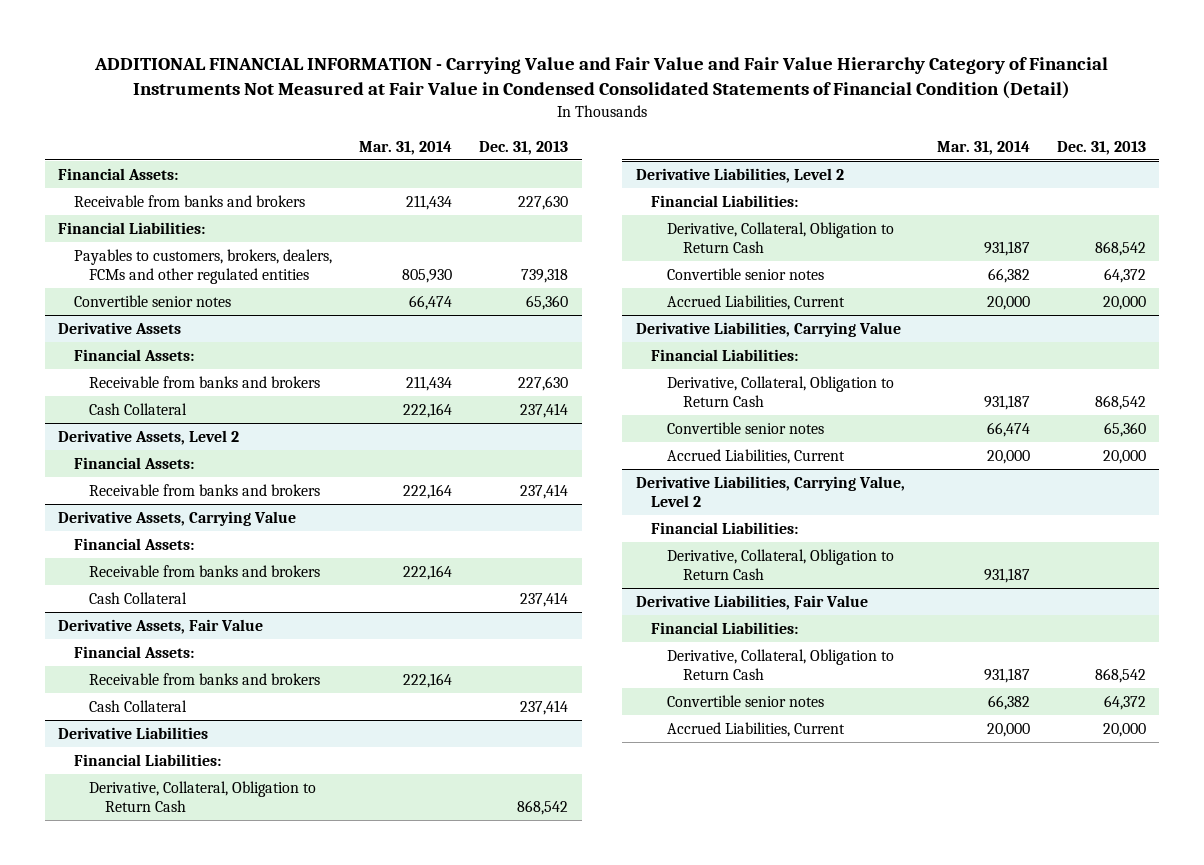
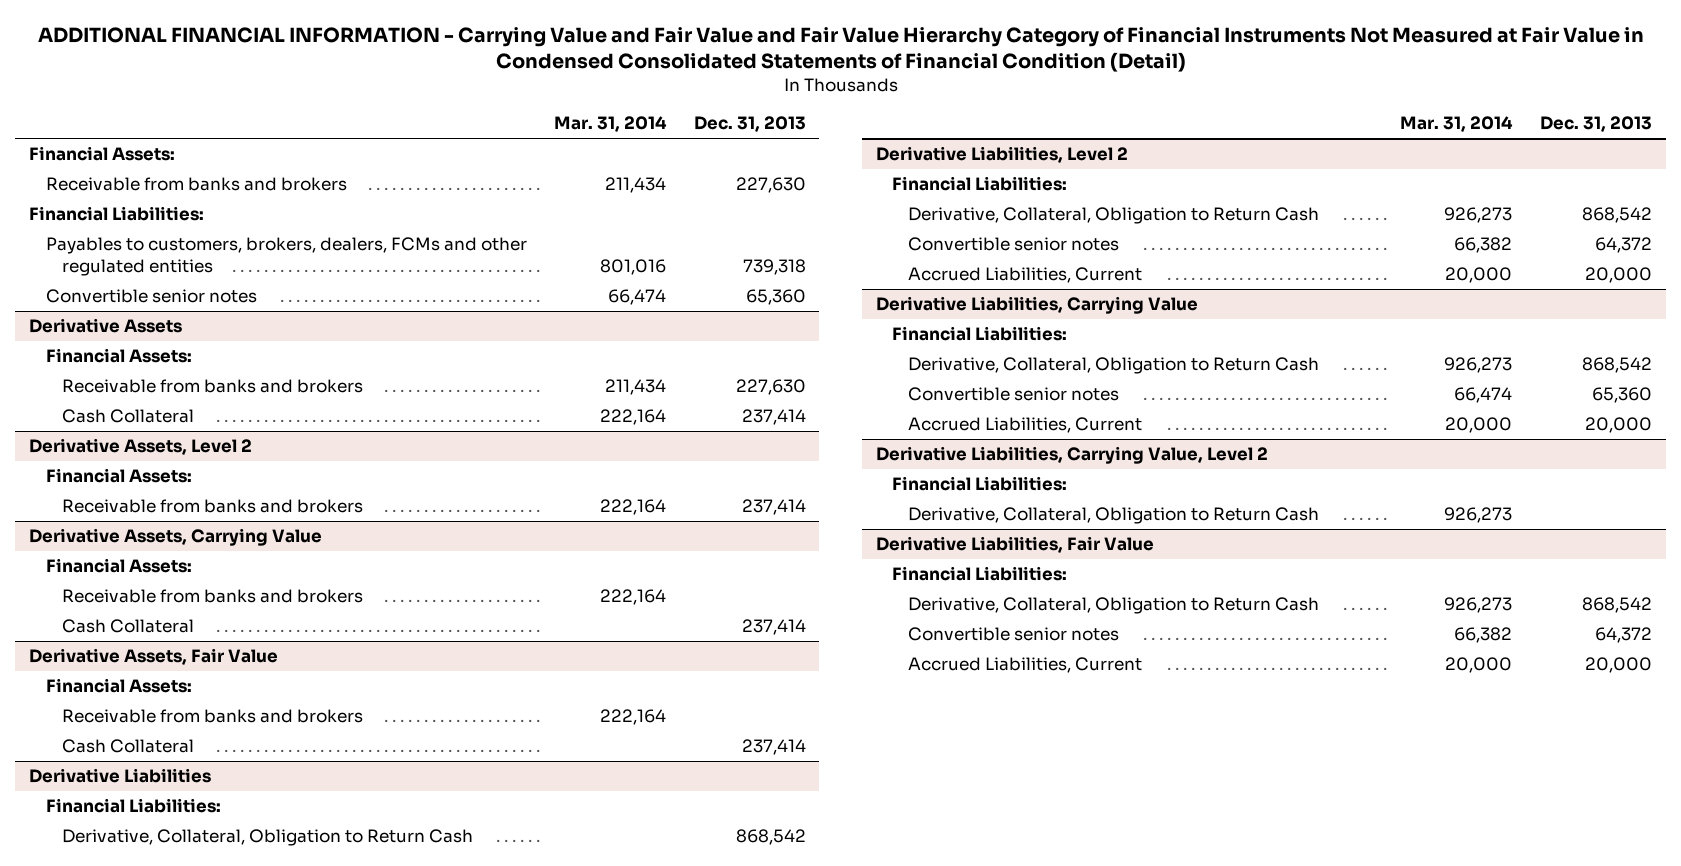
- Payables to customers, brokers, dealers, FCMs and other regulated entities | 805,930 | 739,318
+ Payables to customers, brokers, dealers, FCMs and other regulated entities | 801,016 | 739,318
@ Derivative Liabilities, Level 2
- Derivative, Collateral, Obligation to Return Cash | 931,187 | 868,542
+ Derivative, Collateral, Obligation to Return Cash | 926,273 | 868,542
@ Derivative Liabilities, Carrying Value
- Derivative, Collateral, Obligation to Return Cash | 931,187 | 868,542
+ Derivative, Collateral, Obligation to Return Cash | 926,273 | 868,542
@ Derivative Liabilities, Carrying Value, Level 2
- Derivative, Collateral, Obligation to Return Cash | 931,187 |
+ Derivative, Collateral, Obligation to Return Cash | 926,273 |
@ Derivative Liabilities, Fair Value
- Derivative, Collateral, Obligation to Return Cash | 931,187 | 868,542
+ Derivative, Collateral, Obligation to Return Cash | 926,273 | 868,542

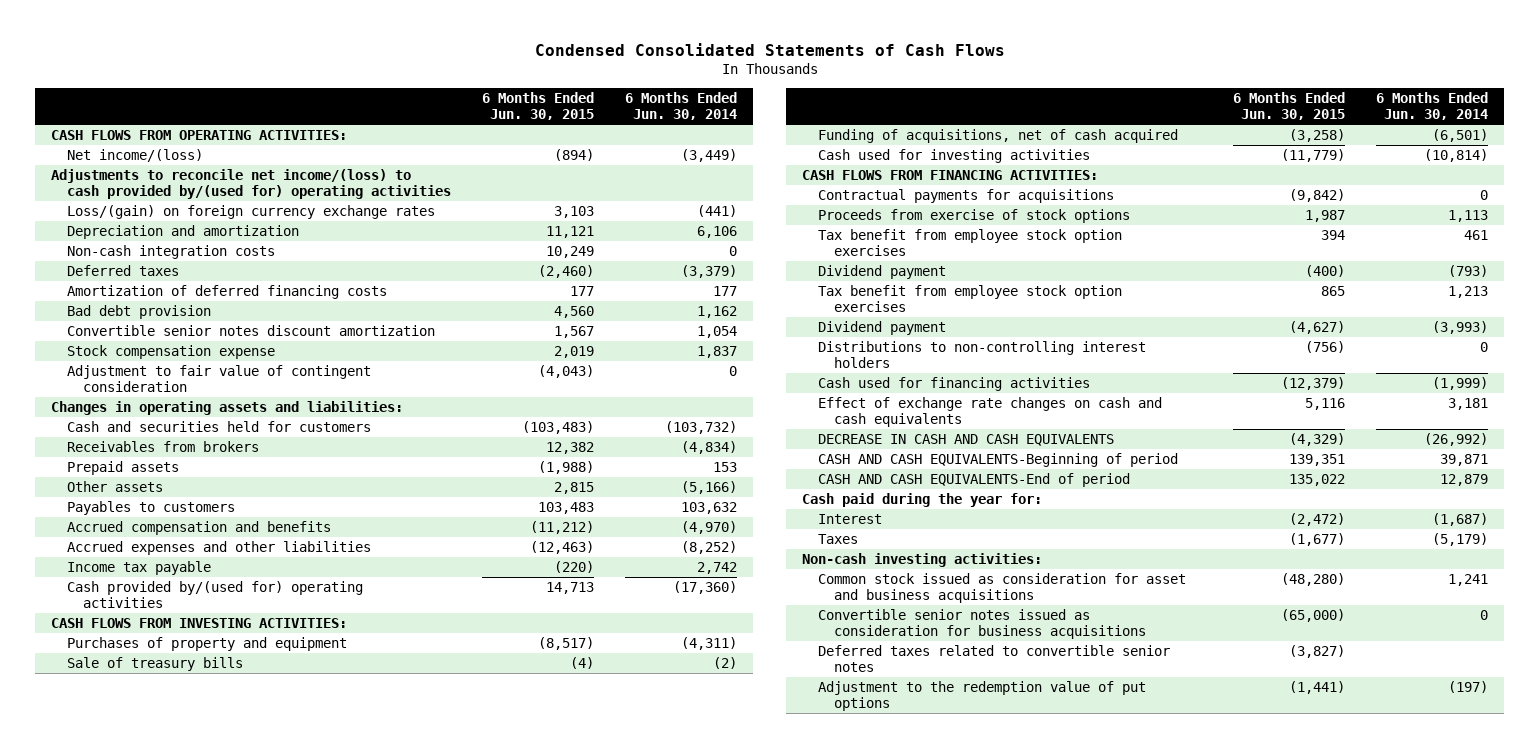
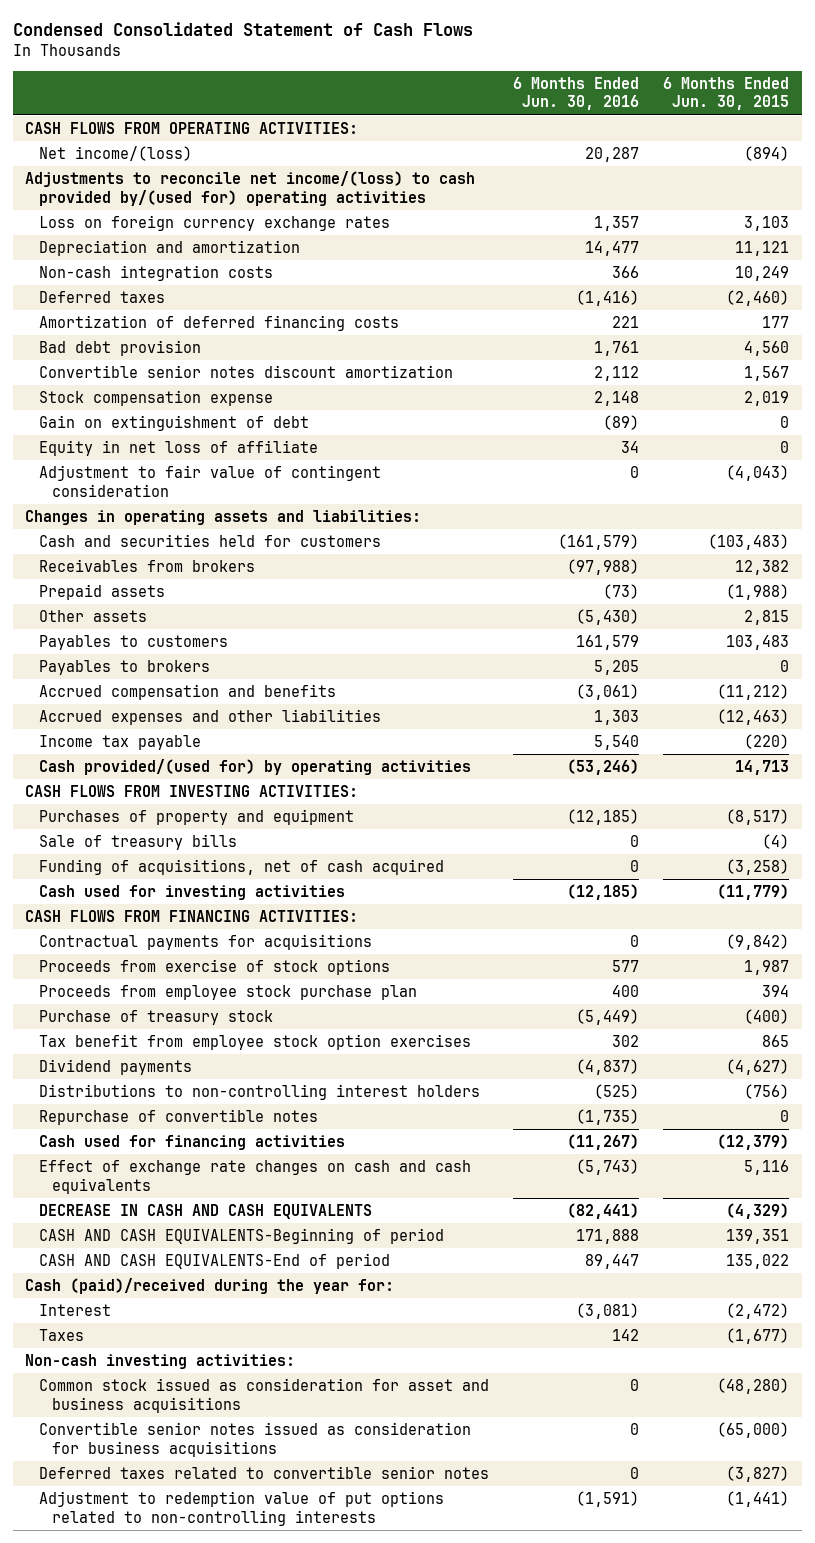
- Condensed Consolidated Statements of Cash Flows
+ Condensed Consolidated Statement of Cash Flows
- | 6 Months Ended Jun. 30, 2015 | 6 Months Ended Jun. 30, 2014
+ | 6 Months Ended Jun. 30, 2016 | 6 Months Ended Jun. 30, 2015
- Loss/(gain) on foreign currency exchange rates | 3,103 | (441)
+ Loss on foreign currency exchange rates | 1,357 | 3,103
+ Gain on extinguishment of debt | (89) | 0
+ Equity in net loss of affiliate | 34 | 0
+ Payables to brokers | 5,205 | 0
- Cash provided by/(used for) operating activities | 14,713 | (17,360)
+ Cash provided/(used for) by operating activities | (53,246) | 14,713
- Tax benefit from employee stock option exercises | 394 | 461
- Dividend payment | (400) | (793)
+ Proceeds from employee stock purchase plan | 400 | 394
+ Purchase of treasury stock | (5,449) | (400)
- Dividend payment | (4,627) | (3,993)
+ Dividend payments | (4,837) | (4,627)
+ Repurchase of convertible notes | (1,735) | 0
- Cash paid during the year for:
+ Cash (paid)/received during the year for:
- Adjustment to the redemption value of put options | (1,441) | (197)
+ Adjustment to redemption value of put options related to non-controlling interests | (1,591) | (1,441)

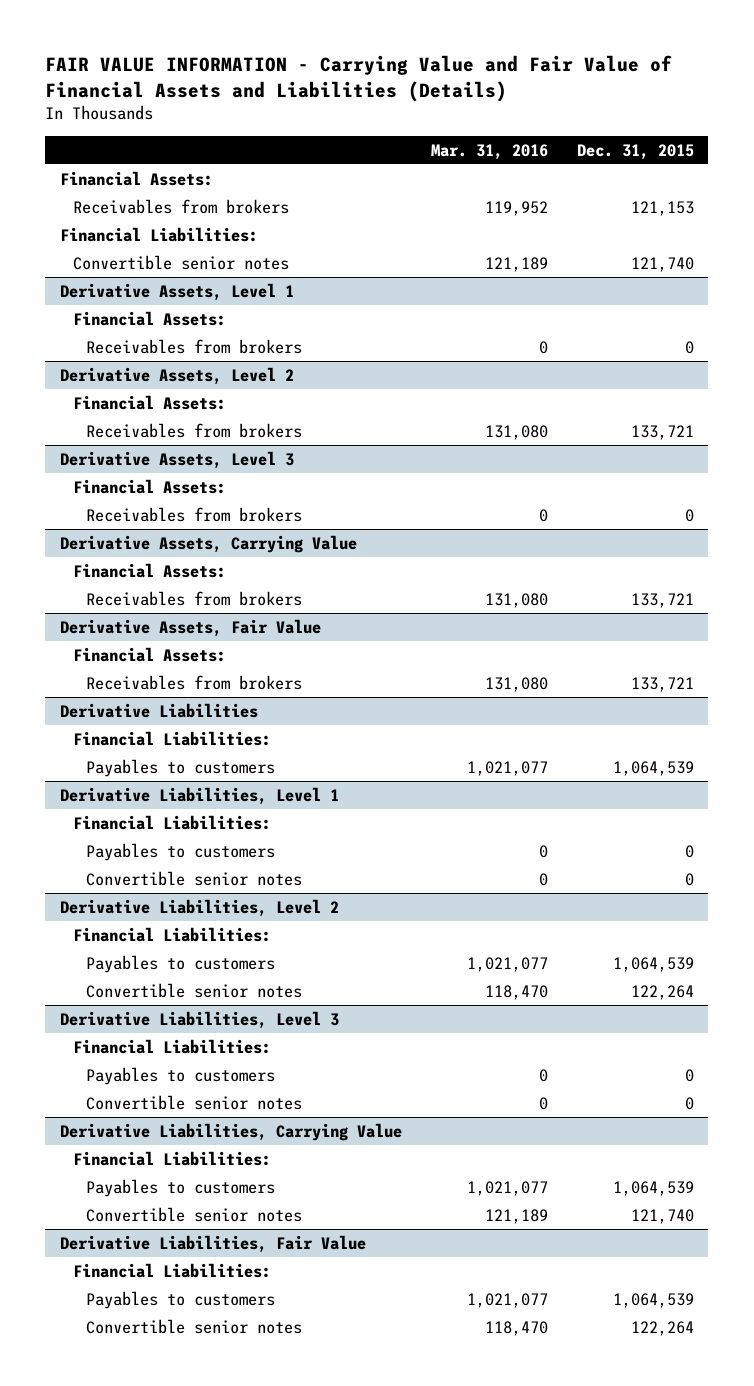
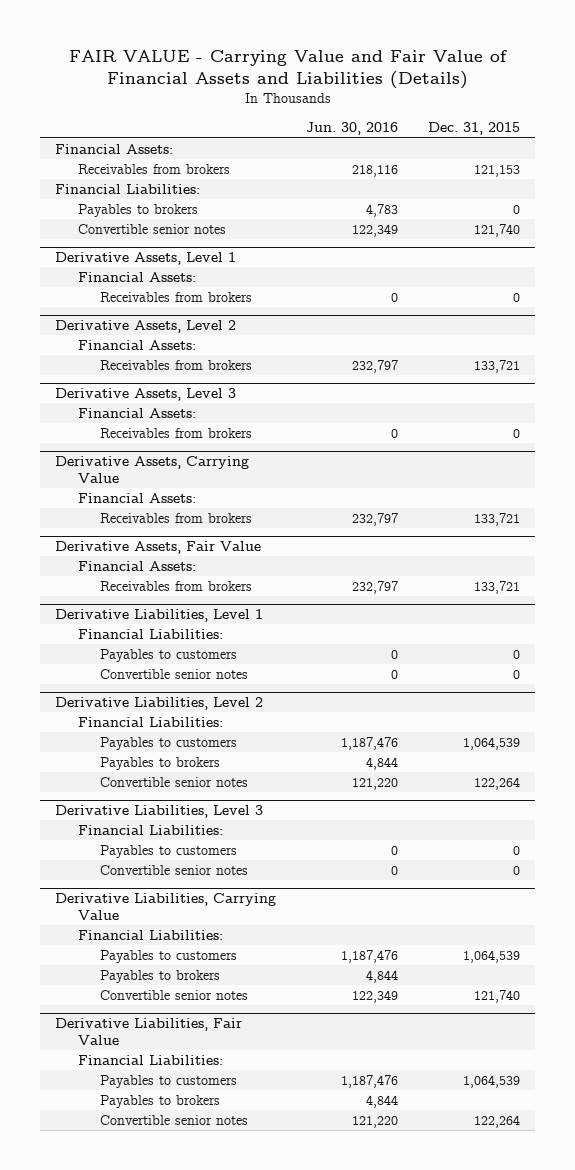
- FAIR VALUE INFORMATION - Carrying Value and Fair Value of Financial Assets and Liabilities (Details)
+ FAIR VALUE - Carrying Value and Fair Value of Financial Assets and Liabilities (Details)
- | Mar. 31, 2016 | Dec. 31, 2015
+ | Jun. 30, 2016 | Dec. 31, 2015
+ Payables to brokers | 4,783 | 0
- Derivative Liabilities
- Financial Liabilities:
- Payables to customers | 1,021,077 | 1,064,539
@ Derivative Liabilities, Level 2
+ Payables to brokers | 4,844 |
@ Derivative Liabilities, Carrying Value
+ Payables to brokers | 4,844 |
@ Derivative Liabilities, Fair Value
+ Payables to brokers | 4,844 |

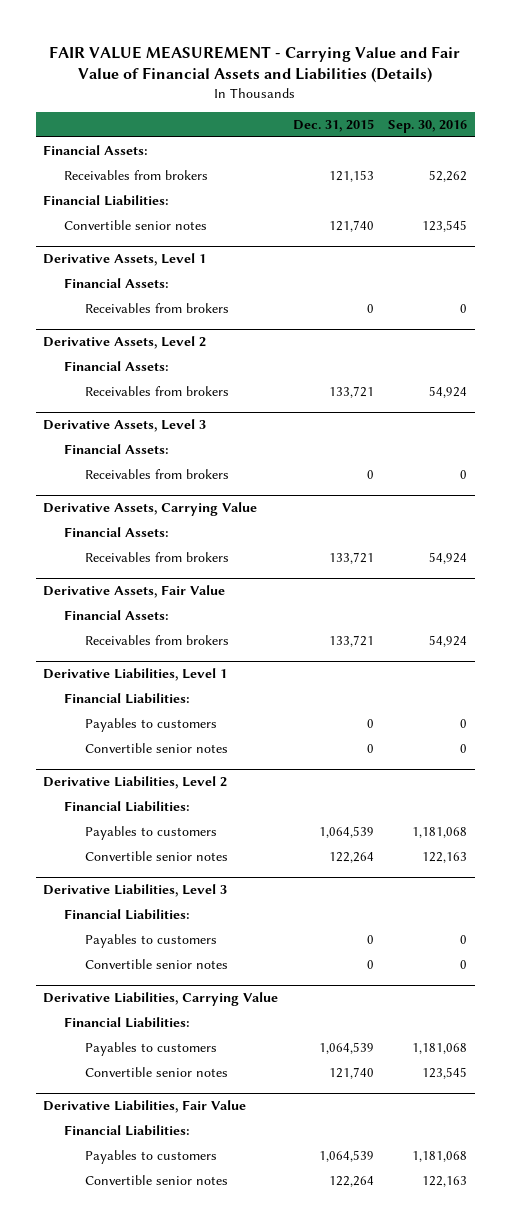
- FAIR VALUE - Carrying Value and Fair Value of Financial Assets and Liabilities (Details)
+ FAIR VALUE MEASUREMENT - Carrying Value and Fair Value of Financial Assets and Liabilities (Details)
- | Jun. 30, 2016 | Dec. 31, 2015
+ | Dec. 31, 2015 | Sep. 30, 2016
- Payables to brokers | 4,783 | 0
@ Derivative Liabilities, Level 2
- Payables to brokers | 4,844 |
@ Derivative Liabilities, Carrying Value
- Payables to brokers | 4,844 |
@ Derivative Liabilities, Fair Value
- Payables to brokers | 4,844 |

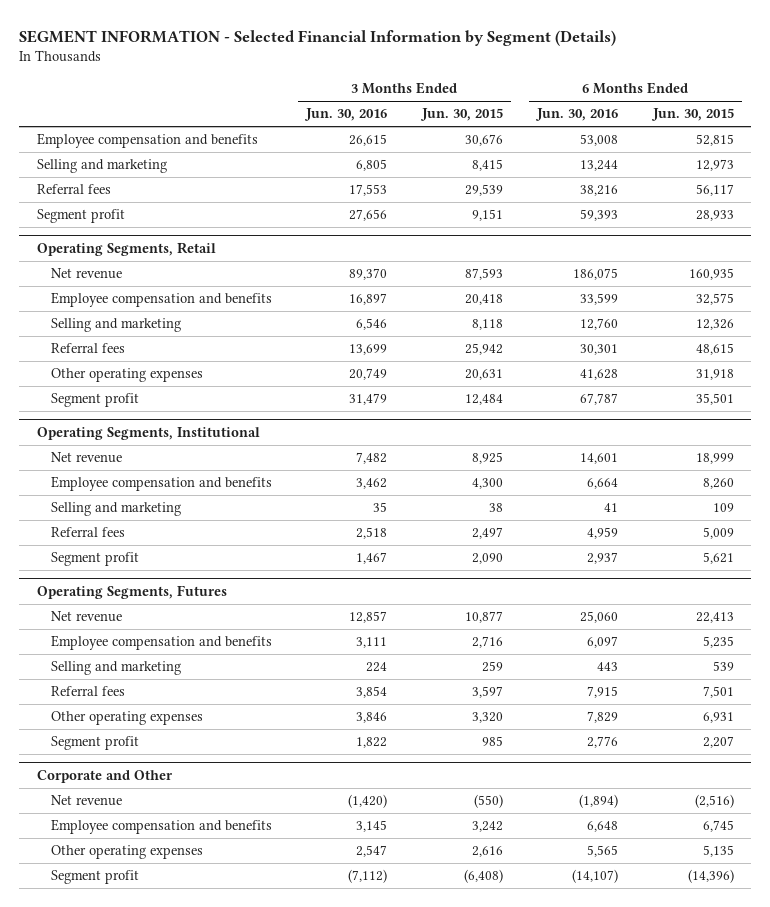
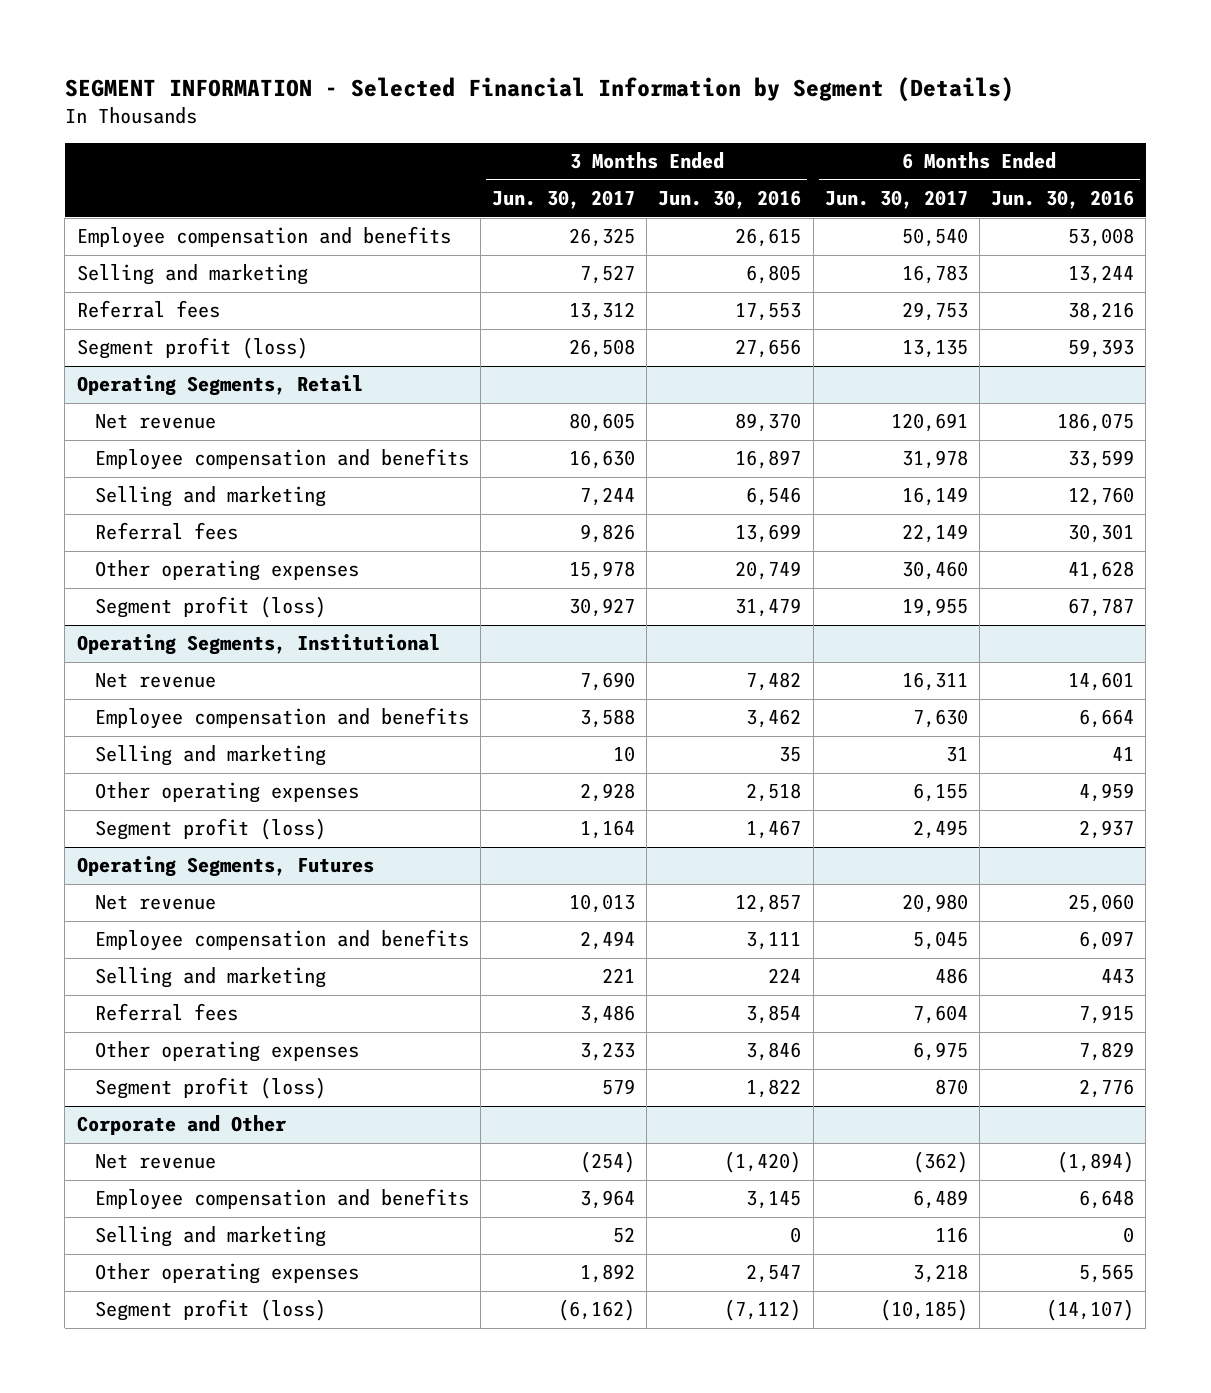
- | 3 Months Ended Jun. 30, 2016 | 3 Months Ended Jun. 30, 2015 | 6 Months Ended Jun. 30, 2016 | 6 Months Ended Jun. 30, 2015
+ | 3 Months Ended Jun. 30, 2017 | 3 Months Ended Jun. 30, 2016 | 6 Months Ended Jun. 30, 2017 | 6 Months Ended Jun. 30, 2016
- Segment profit | 27,656 | 9,151 | 59,393 | 28,933
+ Segment profit (loss) | 26,508 | 27,656 | 13,135 | 59,393
@ Operating Segments, Retail
- Segment profit | 31,479 | 12,484 | 67,787 | 35,501
+ Segment profit (loss) | 30,927 | 31,479 | 19,955 | 67,787
@ Operating Segments, Institutional
- Referral fees | 2,518 | 2,497 | 4,959 | 5,009
- Segment profit | 1,467 | 2,090 | 2,937 | 5,621
+ Other operating expenses | 2,928 | 2,518 | 6,155 | 4,959
+ Segment profit (loss) | 1,164 | 1,467 | 2,495 | 2,937
@ Operating Segments, Futures
- Segment profit | 1,822 | 985 | 2,776 | 2,207
+ Segment profit (loss) | 579 | 1,822 | 870 | 2,776
@ Corporate and Other
+ Selling and marketing | 52 | 0 | 116 | 0
- Segment profit | (7,112) | (6,408) | (14,107) | (14,396)
+ Segment profit (loss) | (6,162) | (7,112) | (10,185) | (14,107)

